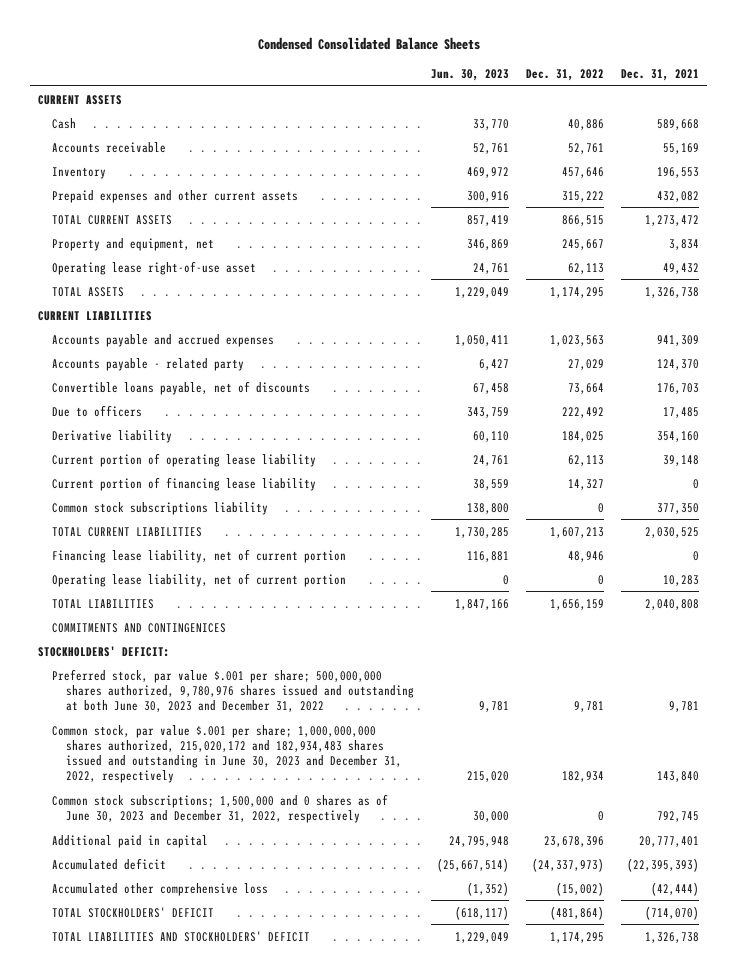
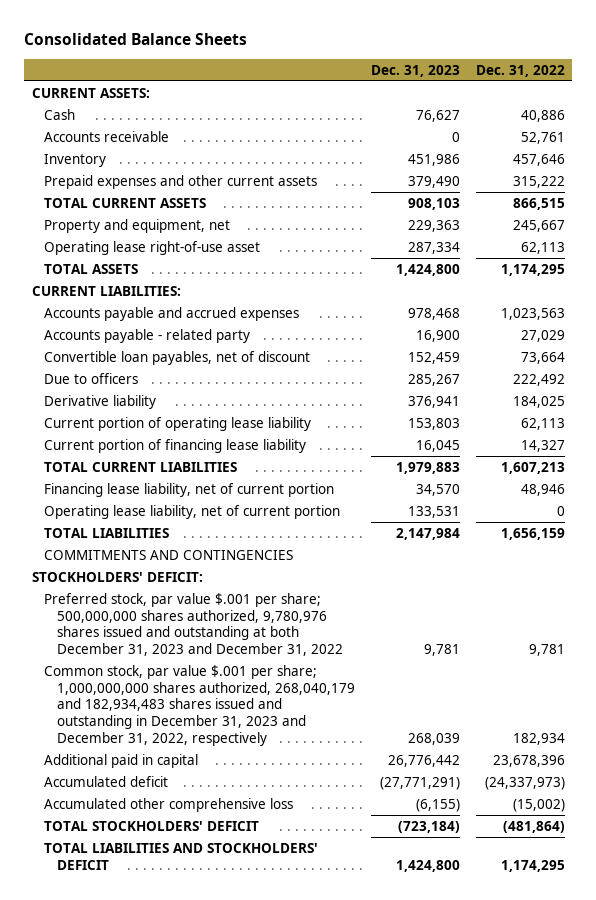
- Condensed Consolidated Balance Sheets
+ Consolidated Balance Sheets
- | Jun. 30, 2023 | Dec. 31, 2022 | Dec. 31, 2021
+ | Dec. 31, 2023 | Dec. 31, 2022
- CURRENT ASSETS
+ CURRENT ASSETS:
- CURRENT LIABILITIES
+ CURRENT LIABILITIES:
- Convertible loans payable, net of discounts | 67,458 | 73,664 | 176,703
+ Convertible loan payables, net of discount | 152,459 | 73,664
- Common stock subscriptions liability | 138,800 | 0 | 377,350
- COMMITMENTS AND CONTINGENICES
+ COMMITMENTS AND CONTINGENCIES
- Preferred stock, par value $.001 per share; 500,000,000 shares authorized, 9,780,976 shares issued and outstanding at both June 30, 2023 and December 31, 2022 | 9,781 | 9,781 | 9,781
- Common stock, par value $.001 per share; 1,000,000,000 shares authorized, 215,020,172 and 182,934,483 shares issued and outstanding in June 30, 2023 and December 31, 2022, respectively | 215,020 | 182,934 | 143,840
- Common stock subscriptions; 1,500,000 and 0 shares as of June 30, 2023 and December 31, 2022, respectively | 30,000 | 0 | 792,745
+ Preferred stock, par value $.001 per share; 500,000,000 shares authorized, 9,780,976 shares issued and outstanding at both December 31, 2023 and December 31, 2022 | 9,781 | 9,781
+ Common stock, par value $.001 per share; 1,000,000,000 shares authorized, 268,040,179 and 182,934,483 shares issued and outstanding in December 31, 2023 and December 31, 2022, respectively | 268,039 | 182,934

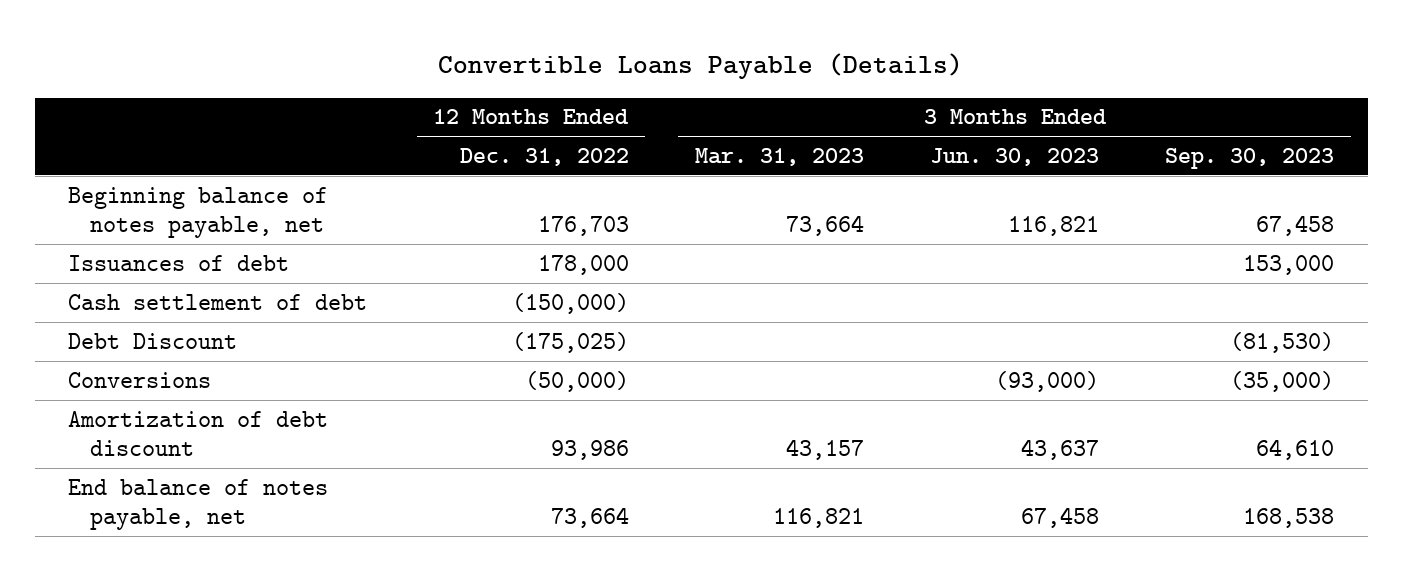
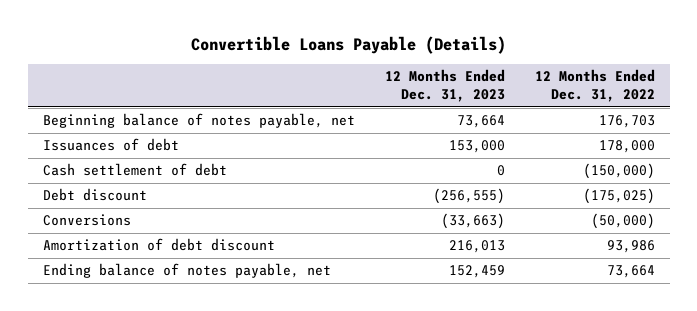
- | 12 Months Ended Dec. 31, 2022 | 3 Months Ended Mar. 31, 2023 | 3 Months Ended Jun. 30, 2023 | 3 Months Ended Sep. 30, 2023
+ | 12 Months Ended Dec. 31, 2023 | 12 Months Ended Dec. 31, 2022
- Debt Discount | (175,025) | | | (81,530)
+ Debt discount | (256,555) | (175,025)
- End balance of notes payable, net | 73,664 | 116,821 | 67,458 | 168,538
+ Ending balance of notes payable, net | 152,459 | 73,664

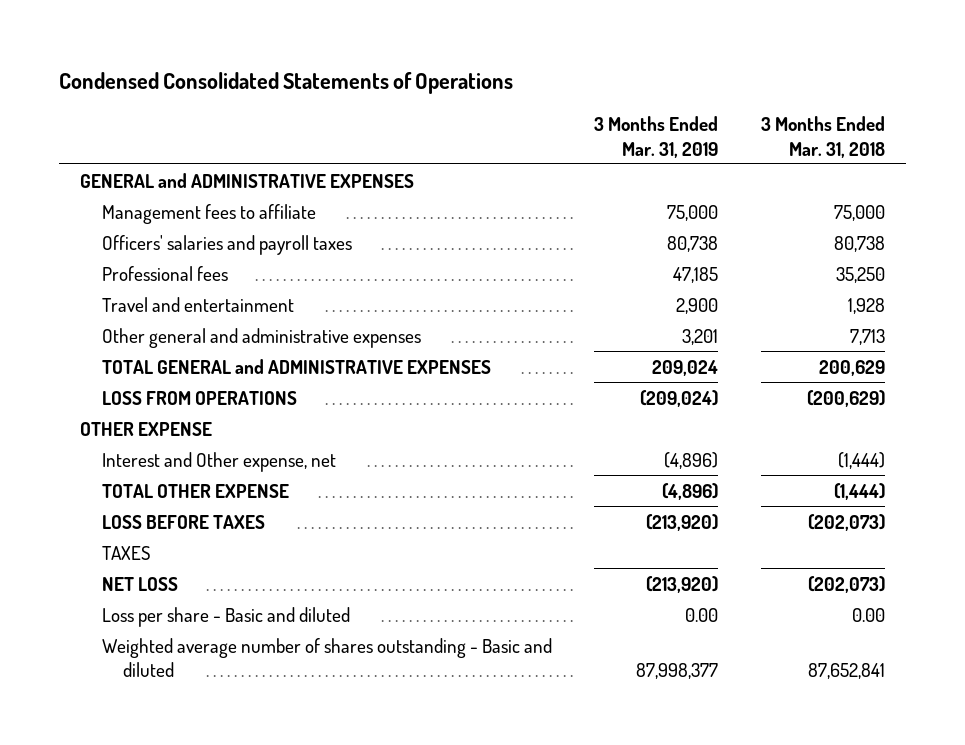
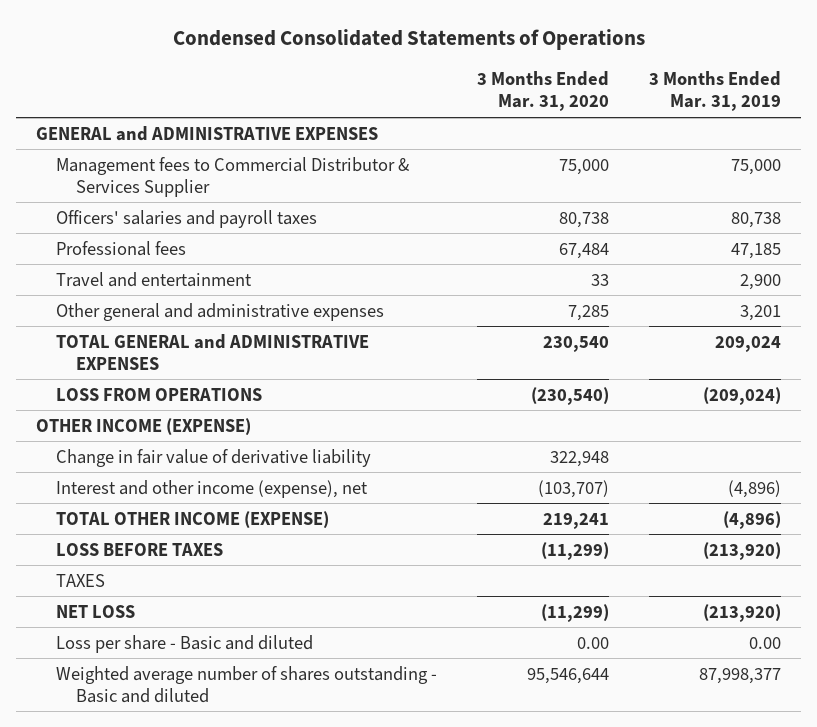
- | 3 Months Ended Mar. 31, 2019 | 3 Months Ended Mar. 31, 2018
+ | 3 Months Ended Mar. 31, 2020 | 3 Months Ended Mar. 31, 2019
- Management fees to affiliate | 75,000 | 75,000
+ Management fees to Commercial Distributor & Services Supplier | 75,000 | 75,000
- OTHER EXPENSE
- Interest and Other expense, net | (4,896) | (1,444)
- TOTAL OTHER EXPENSE | (4,896) | (1,444)
+ OTHER INCOME (EXPENSE)
+ Change in fair value of derivative liability | 322,948 |
+ Interest and other income (expense), net | (103,707) | (4,896)
+ TOTAL OTHER INCOME (EXPENSE) | 219,241 | (4,896)

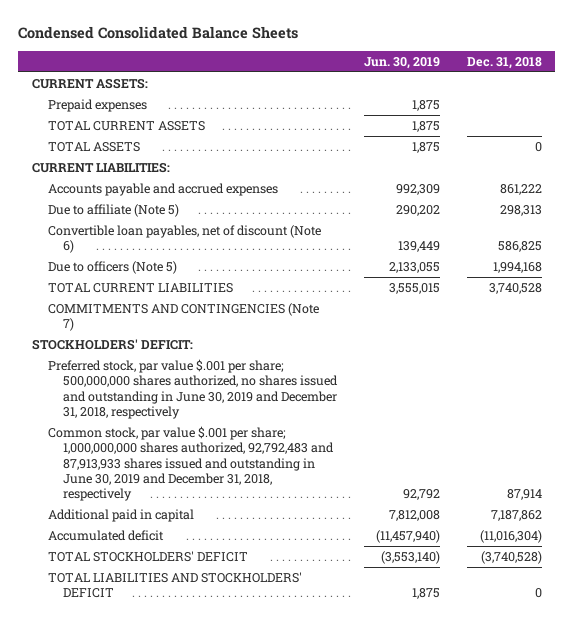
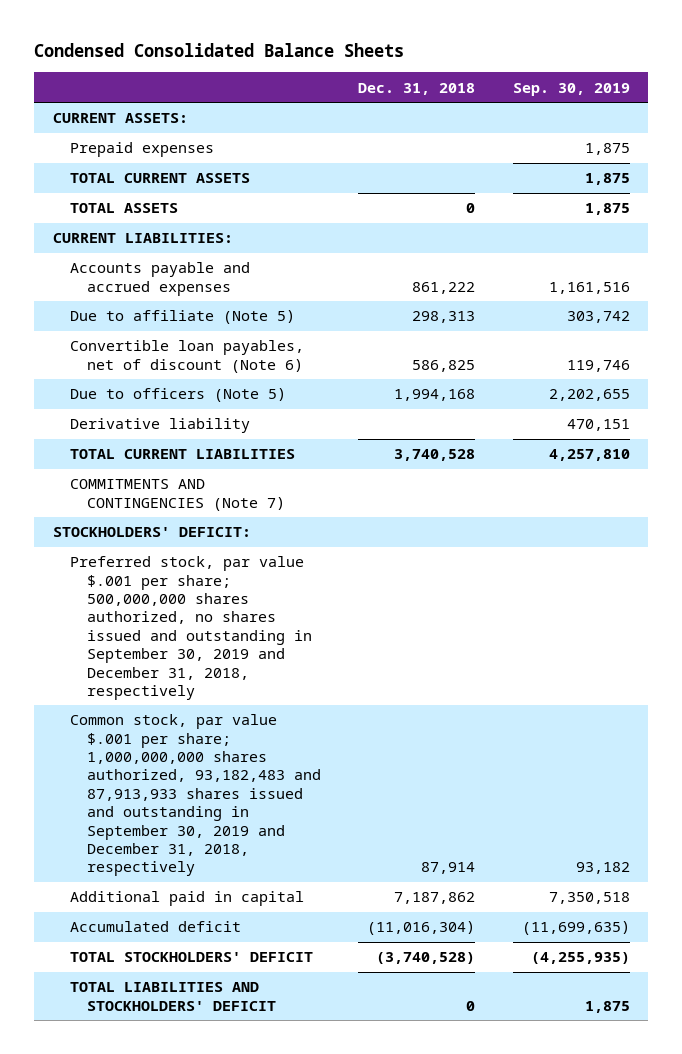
- | Jun. 30, 2019 | Dec. 31, 2018
+ | Dec. 31, 2018 | Sep. 30, 2019
+ Derivative liability | | 470,151
- Preferred stock, par value $.001 per share; 500,000,000 shares authorized, no shares issued and outstanding in June 30, 2019 and December 31, 2018, respectively
- Common stock, par value $.001 per share; 1,000,000,000 shares authorized, 92,792,483 and 87,913,933 shares issued and outstanding in June 30, 2019 and December 31, 2018, respectively | 92,792 | 87,914
+ Preferred stock, par value $.001 per share; 500,000,000 shares authorized, no shares issued and outstanding in September 30, 2019 and December 31, 2018, respectively
+ Common stock, par value $.001 per share; 1,000,000,000 shares authorized, 93,182,483 and 87,913,933 shares issued and outstanding in September 30, 2019 and December 31, 2018, respectively | 87,914 | 93,182

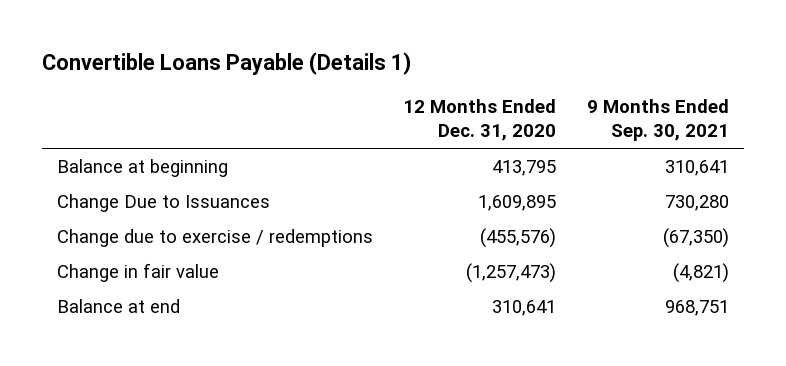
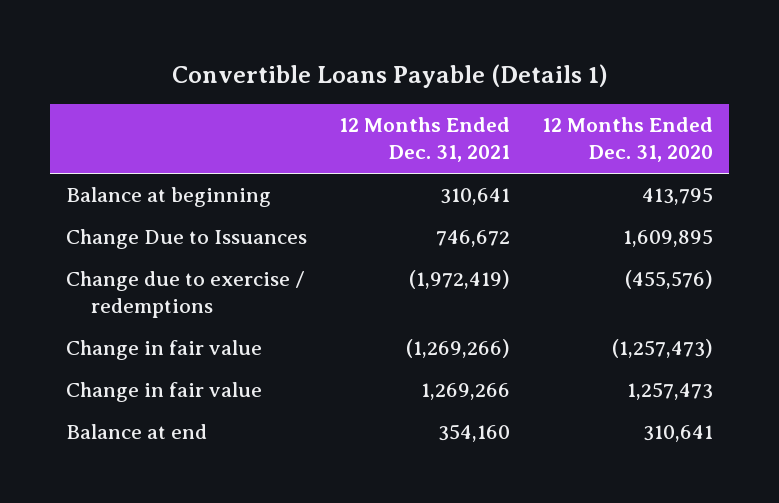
- | 12 Months Ended Dec. 31, 2020 | 9 Months Ended Sep. 30, 2021
+ | 12 Months Ended Dec. 31, 2021 | 12 Months Ended Dec. 31, 2020
+ Change in fair value | 1,269,266 | 1,257,473

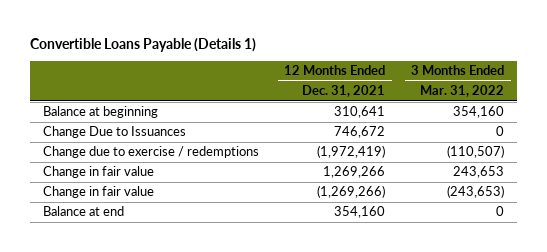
- | 12 Months Ended Dec. 31, 2021 | 12 Months Ended Dec. 31, 2020
+ | 12 Months Ended Dec. 31, 2021 | 3 Months Ended Mar. 31, 2022
moved down: Change in fair value | (1,269,266) | (243,653)

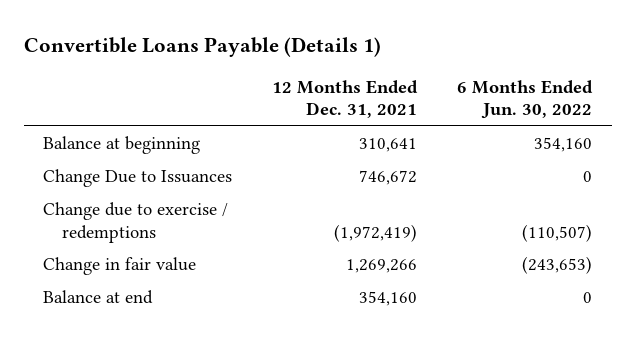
- | 12 Months Ended Dec. 31, 2021 | 3 Months Ended Mar. 31, 2022
+ | 12 Months Ended Dec. 31, 2021 | 6 Months Ended Jun. 30, 2022
- Change in fair value | (1,269,266) | (243,653)

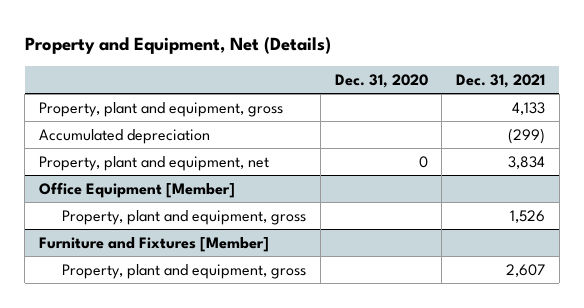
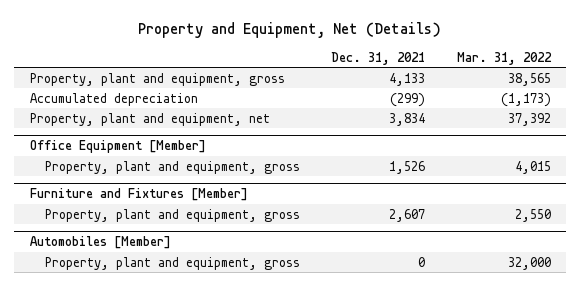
- | Dec. 31, 2020 | Dec. 31, 2021
+ | Dec. 31, 2021 | Mar. 31, 2022
+ Automobiles [Member]
+ Property, plant and equipment, gross | 0 | 32,000

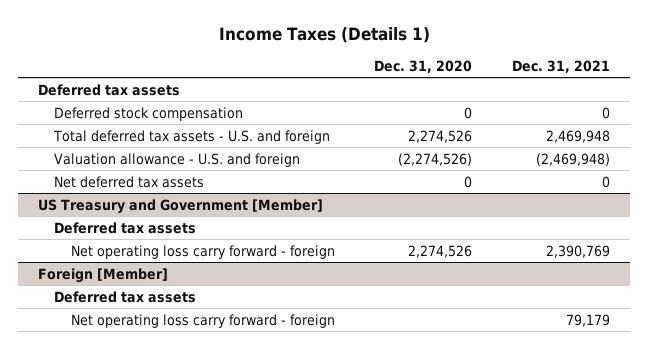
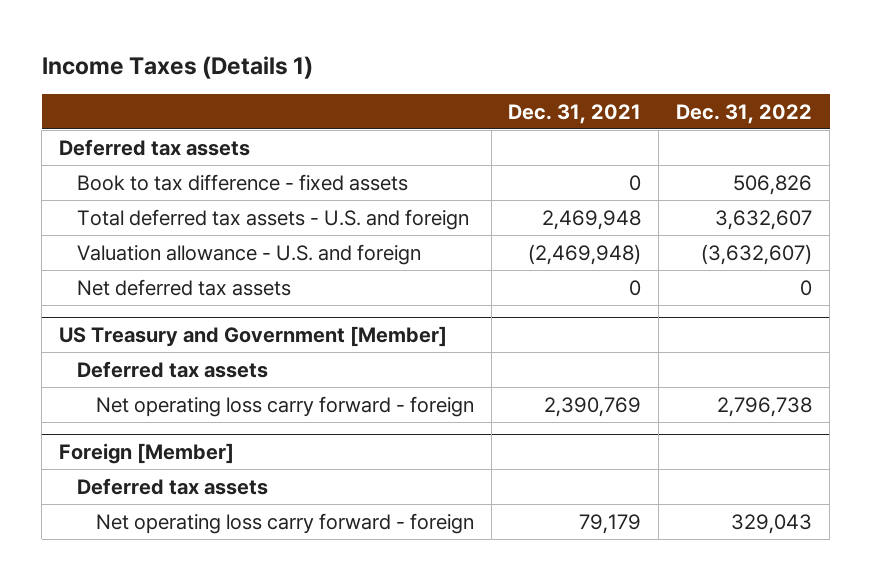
- | Dec. 31, 2020 | Dec. 31, 2021
+ | Dec. 31, 2021 | Dec. 31, 2022
- Deferred stock compensation | 0 | 0
+ Book to tax difference - fixed assets | 0 | 506,826

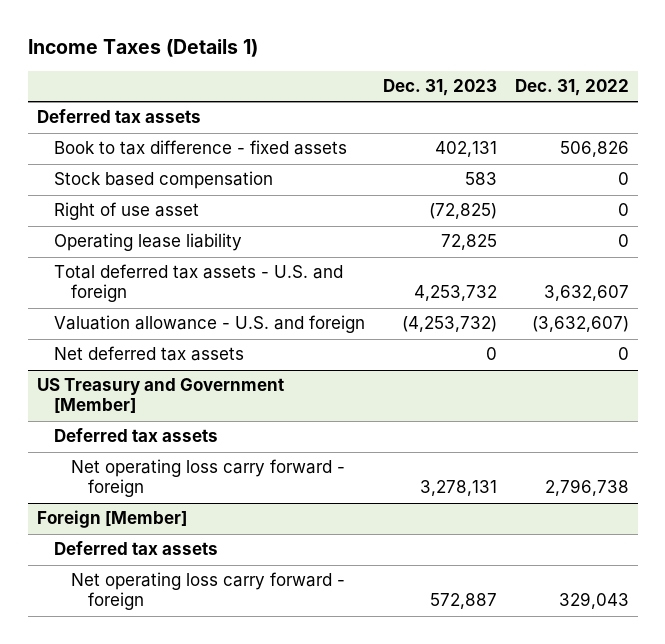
- | Dec. 31, 2021 | Dec. 31, 2022
+ | Dec. 31, 2023 | Dec. 31, 2022
+ Stock based compensation | 583 | 0
+ Right of use asset | (72,825) | 0
+ Operating lease liability | 72,825 | 0

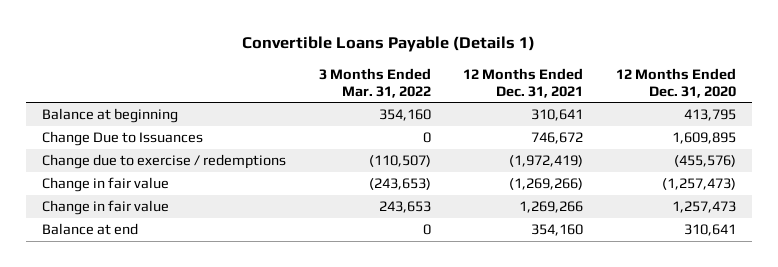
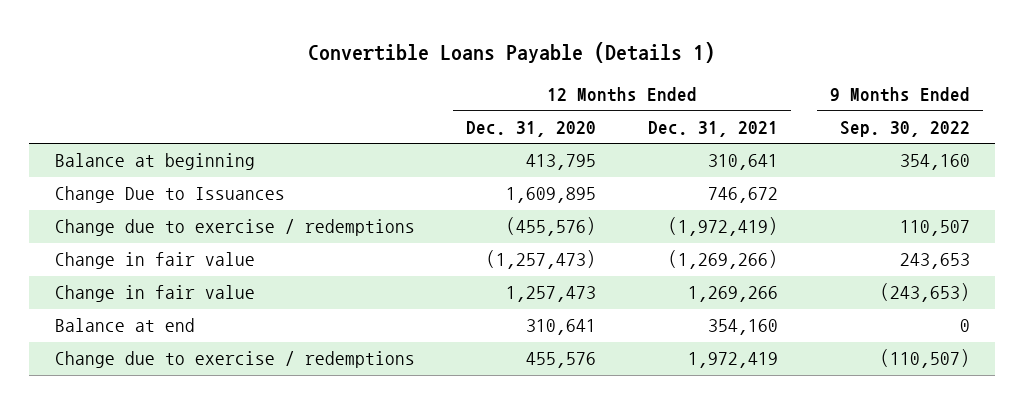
- | 3 Months Ended Mar. 31, 2022 | 12 Months Ended Dec. 31, 2021 | 12 Months Ended Dec. 31, 2020
+ | 12 Months Ended Dec. 31, 2020 | 12 Months Ended Dec. 31, 2021 | 9 Months Ended Sep. 30, 2022
+ Change due to exercise / redemptions | 455,576 | 1,972,419 | (110,507)

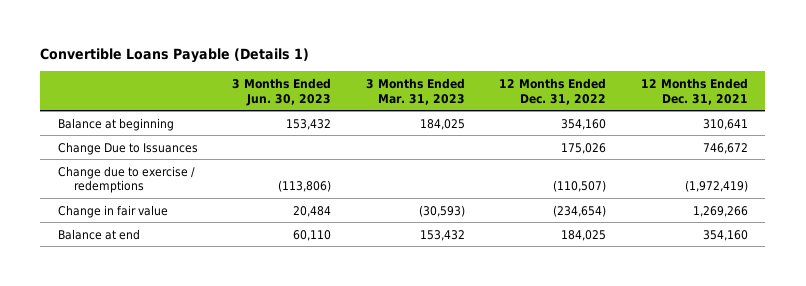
- | 12 Months Ended Dec. 31, 2020 | 12 Months Ended Dec. 31, 2021 | 9 Months Ended Sep. 30, 2022
+ | 3 Months Ended Jun. 30, 2023 | 3 Months Ended Mar. 31, 2023 | 12 Months Ended Dec. 31, 2022 | 12 Months Ended Dec. 31, 2021
- Change in fair value | (1,257,473) | (1,269,266) | 243,653
- Change due to exercise / redemptions | 455,576 | 1,972,419 | (110,507)

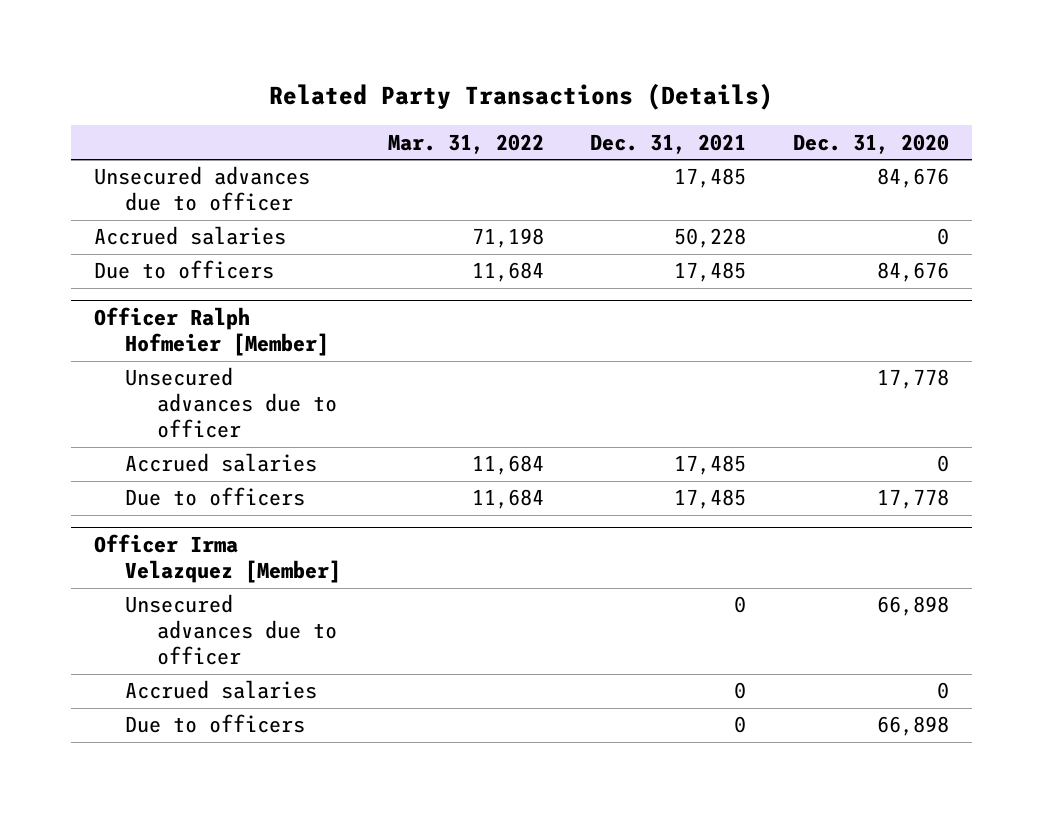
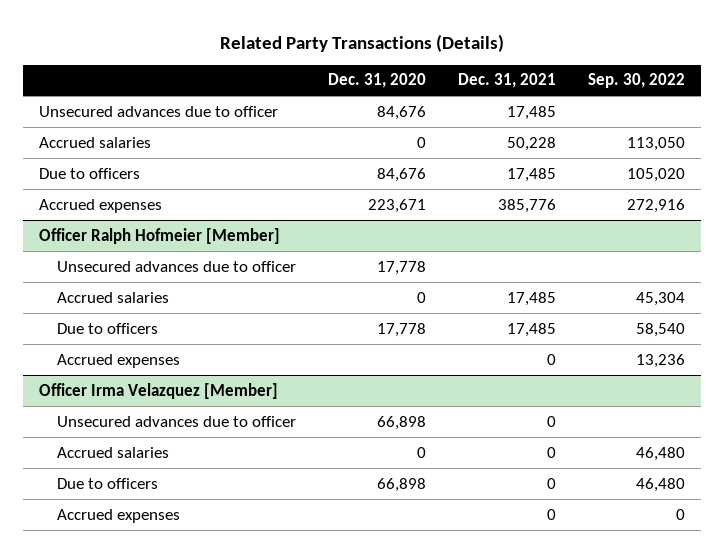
- | Mar. 31, 2022 | Dec. 31, 2021 | Dec. 31, 2020
+ | Dec. 31, 2020 | Dec. 31, 2021 | Sep. 30, 2022
+ Accrued expenses | 223,671 | 385,776 | 272,916
@ Officer Ralph Hofmeier [Member]
+ Accrued expenses | | 0 | 13,236
@ Officer Irma Velazquez [Member]
+ Accrued expenses | | 0 | 0

